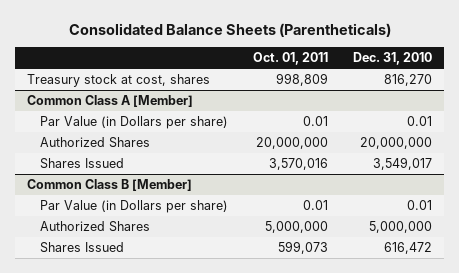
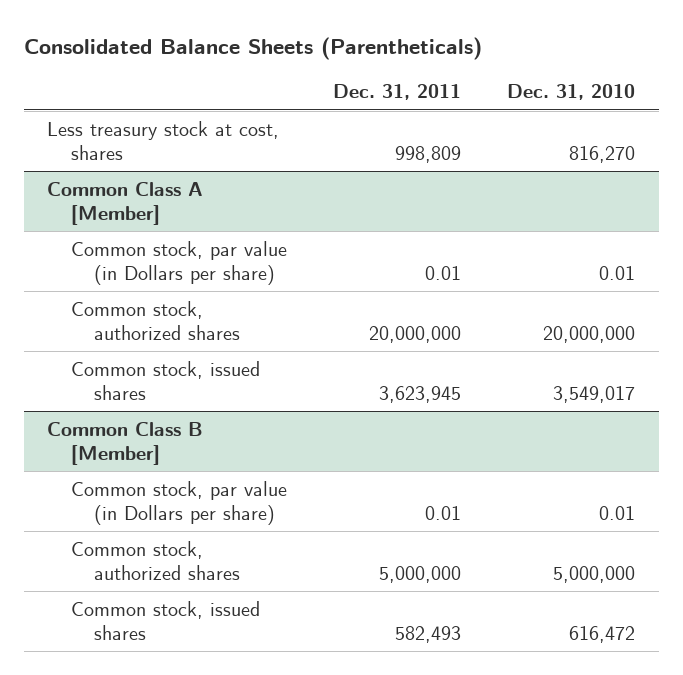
- | Oct. 01, 2011 | Dec. 31, 2010
+ | Dec. 31, 2011 | Dec. 31, 2010
- Treasury stock at cost, shares | 998,809 | 816,270
+ Less treasury stock at cost, shares | 998,809 | 816,270
@ Common Class A [Member]
- Par Value (in Dollars per share) | 0.01 | 0.01
- Authorized Shares | 20,000,000 | 20,000,000
- Shares Issued | 3,570,016 | 3,549,017
+ Common stock, par value (in Dollars per share) | 0.01 | 0.01
+ Common stock, authorized shares | 20,000,000 | 20,000,000
+ Common stock, issued shares | 3,623,945 | 3,549,017
@ Common Class B [Member]
- Par Value (in Dollars per share) | 0.01 | 0.01
- Authorized Shares | 5,000,000 | 5,000,000
- Shares Issued | 599,073 | 616,472
+ Common stock, par value (in Dollars per share) | 0.01 | 0.01
+ Common stock, authorized shares | 5,000,000 | 5,000,000
+ Common stock, issued shares | 582,493 | 616,472

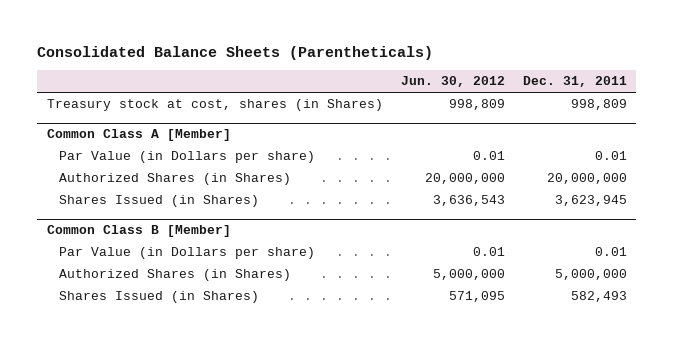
- | Dec. 31, 2011 | Dec. 31, 2010
+ | Jun. 30, 2012 | Dec. 31, 2011
- Less treasury stock at cost, shares | 998,809 | 816,270
+ Treasury stock at cost, shares (in Shares) | 998,809 | 998,809
@ Common Class A [Member]
- Common stock, par value (in Dollars per share) | 0.01 | 0.01
- Common stock, authorized shares | 20,000,000 | 20,000,000
- Common stock, issued shares | 3,623,945 | 3,549,017
+ Par Value (in Dollars per share) | 0.01 | 0.01
+ Authorized Shares (in Shares) | 20,000,000 | 20,000,000
+ Shares Issued (in Shares) | 3,636,543 | 3,623,945
@ Common Class B [Member]
- Common stock, par value (in Dollars per share) | 0.01 | 0.01
- Common stock, authorized shares | 5,000,000 | 5,000,000
- Common stock, issued shares | 582,493 | 616,472
+ Par Value (in Dollars per share) | 0.01 | 0.01
+ Authorized Shares (in Shares) | 5,000,000 | 5,000,000
+ Shares Issued (in Shares) | 571,095 | 582,493

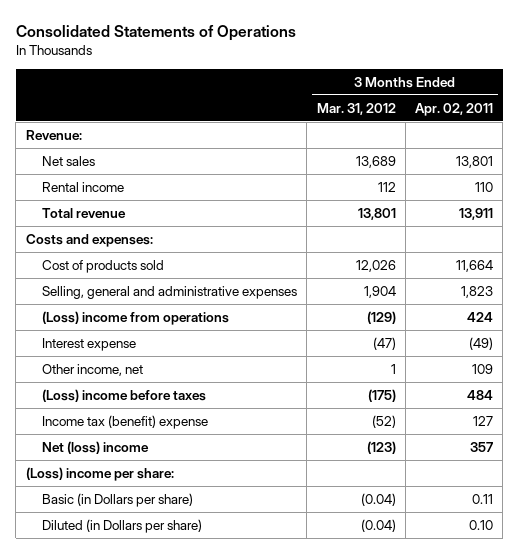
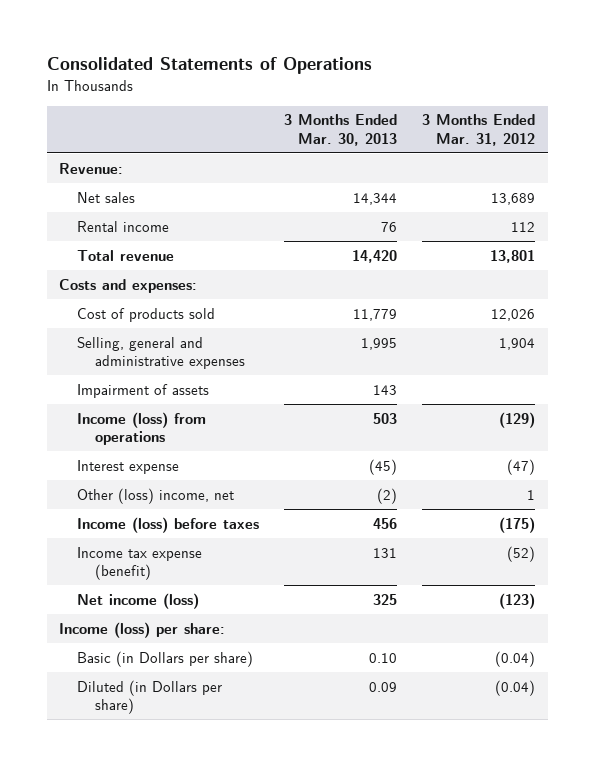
- | 3 Months Ended Mar. 31, 2012 | 3 Months Ended Apr. 02, 2011
+ | 3 Months Ended Mar. 30, 2013 | 3 Months Ended Mar. 31, 2012
- (Loss) income from operations | (129) | 424
+ Impairment of assets | 143 |
+ Income (loss) from operations | 503 | (129)
- Other income, net | 1 | 109
- (Loss) income before taxes | (175) | 484
- Income tax (benefit) expense | (52) | 127
- Net (loss) income | (123) | 357
- (Loss) income per share:
+ Other (loss) income, net | (2) | 1
+ Income (loss) before taxes | 456 | (175)
+ Income tax expense (benefit) | 131 | (52)
+ Net income (loss) | 325 | (123)
+ Income (loss) per share:

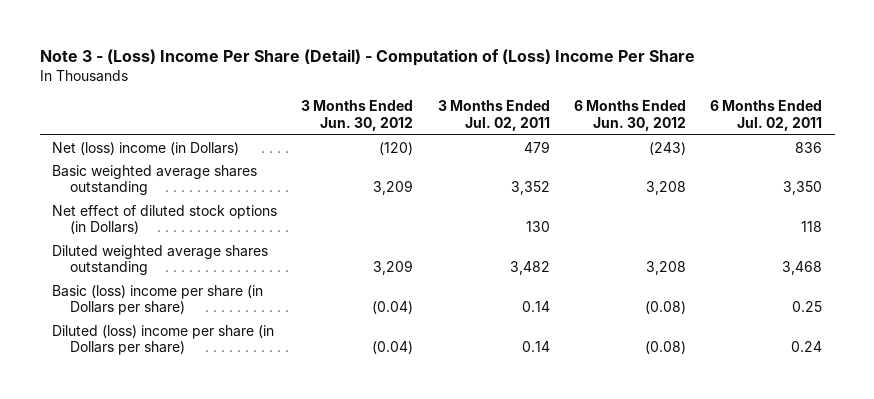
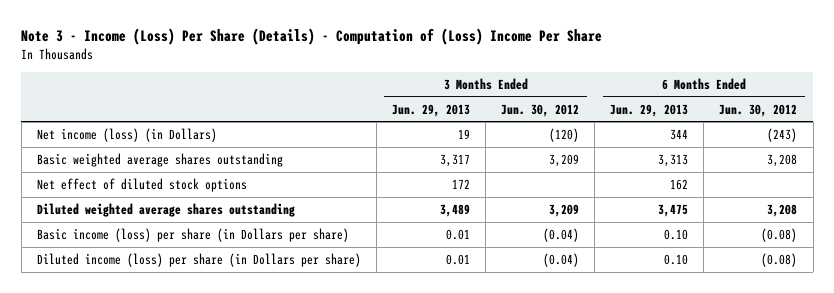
- Note 3 - (Loss) Income Per Share (Detail) - Computation of (Loss) Income Per Share
+ Note 3 - Income (Loss) Per Share (Details) - Computation of (Loss) Income Per Share
- | 3 Months Ended Jun. 30, 2012 | 3 Months Ended Jul. 02, 2011 | 6 Months Ended Jun. 30, 2012 | 6 Months Ended Jul. 02, 2011
+ | 3 Months Ended Jun. 29, 2013 | 3 Months Ended Jun. 30, 2012 | 6 Months Ended Jun. 29, 2013 | 6 Months Ended Jun. 30, 2012
- Net (loss) income (in Dollars) | (120) | 479 | (243) | 836
+ Net income (loss) (in Dollars) | 19 | (120) | 344 | (243)
- Net effect of diluted stock options (in Dollars) | | 130 | | 118
+ Net effect of diluted stock options | 172 | | 162 |
- Basic (loss) income per share (in Dollars per share) | (0.04) | 0.14 | (0.08) | 0.25
- Diluted (loss) income per share (in Dollars per share) | (0.04) | 0.14 | (0.08) | 0.24
+ Basic income (loss) per share (in Dollars per share) | 0.01 | (0.04) | 0.10 | (0.08)
+ Diluted income (loss) per share (in Dollars per share) | 0.01 | (0.04) | 0.10 | (0.08)

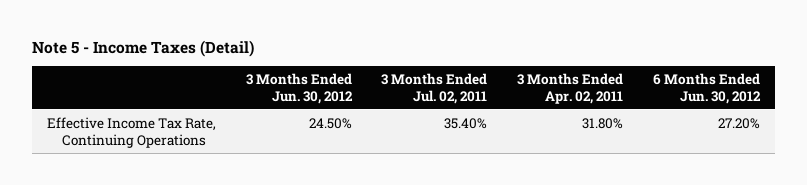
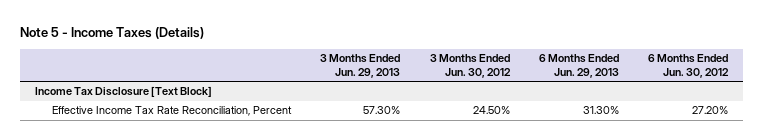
- Note 5 - Income Taxes (Detail)
+ Note 5 - Income Taxes (Details)
- | 3 Months Ended Jun. 30, 2012 | 3 Months Ended Jul. 02, 2011 | 3 Months Ended Apr. 02, 2011 | 6 Months Ended Jun. 30, 2012
+ | 3 Months Ended Jun. 29, 2013 | 3 Months Ended Jun. 30, 2012 | 6 Months Ended Jun. 29, 2013 | 6 Months Ended Jun. 30, 2012
- Effective Income Tax Rate, Continuing Operations | 24.50% | 35.40% | 31.80% | 27.20%
+ Income Tax Disclosure [Text Block]
+ Effective Income Tax Rate Reconciliation, Percent | 57.30% | 24.50% | 31.30% | 27.20%

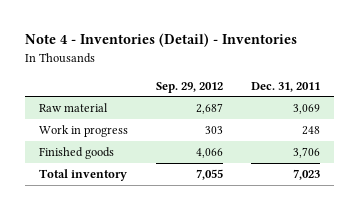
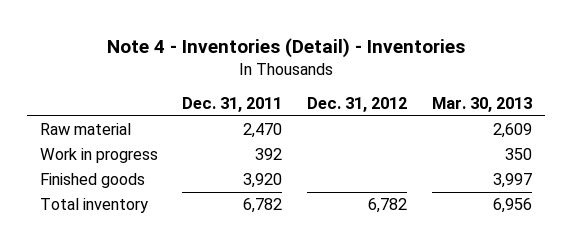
- | Sep. 29, 2012 | Dec. 31, 2011
+ | Dec. 31, 2011 | Dec. 31, 2012 | Mar. 30, 2013
- Raw material | 2,687 | 3,069
- Work in progress | 303 | 248
- Finished goods | 4,066 | 3,706
- Total inventory | 7,055 | 7,023
+ Raw material | 2,470 | | 2,609
+ Work in progress | 392 | | 350
+ Finished goods | 3,920 | | 3,997
+ Total inventory | 6,782 | 6,782 | 6,956

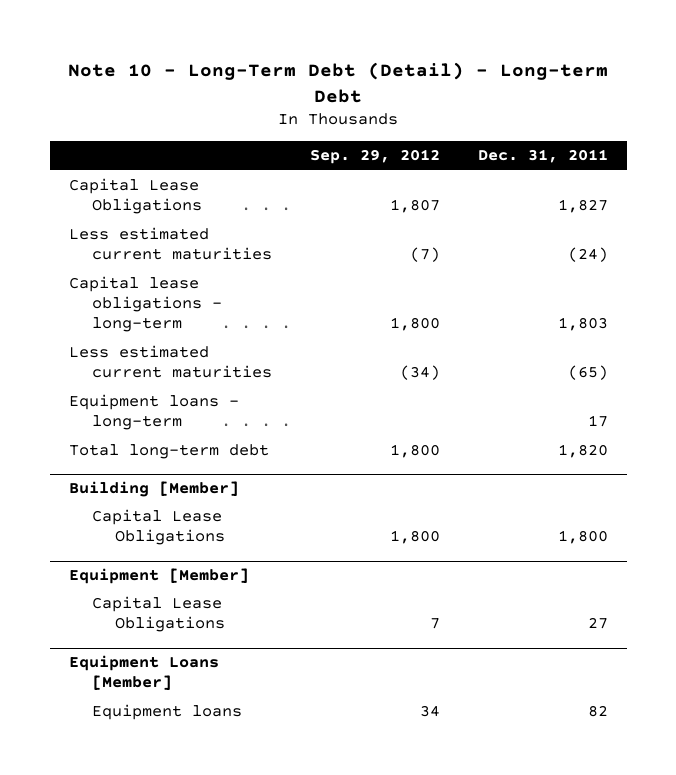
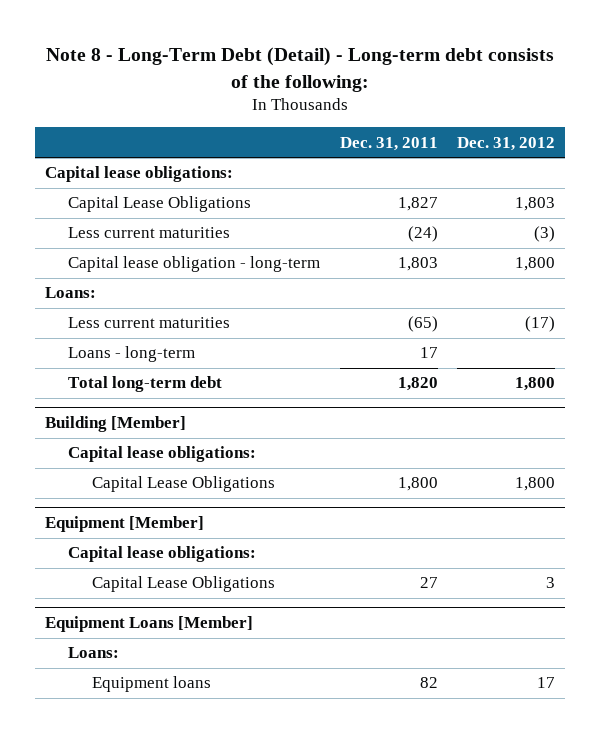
- Note 10 - Long-Term Debt (Detail) - Long-term Debt
+ Note 8 - Long-Term Debt (Detail) - Long-term debt consists of the following:
- | Sep. 29, 2012 | Dec. 31, 2011
+ | Dec. 31, 2011 | Dec. 31, 2012
+ Capital lease obligations:
- Less estimated current maturities | (7) | (24)
- Capital lease obligations - long-term | 1,800 | 1,803
- Less estimated current maturities | (34) | (65)
- Equipment loans - long-term | | 17
+ Less current maturities | (24) | (3)
+ Capital lease obligation - long-term | 1,803 | 1,800
+ Loans:
+ Less current maturities | (65) | (17)
+ Loans - long-term | 17 |
@ Building [Member]
+ Capital lease obligations:
@ Equipment [Member]
+ Capital lease obligations:
@ Equipment Loans [Member]
+ Loans:

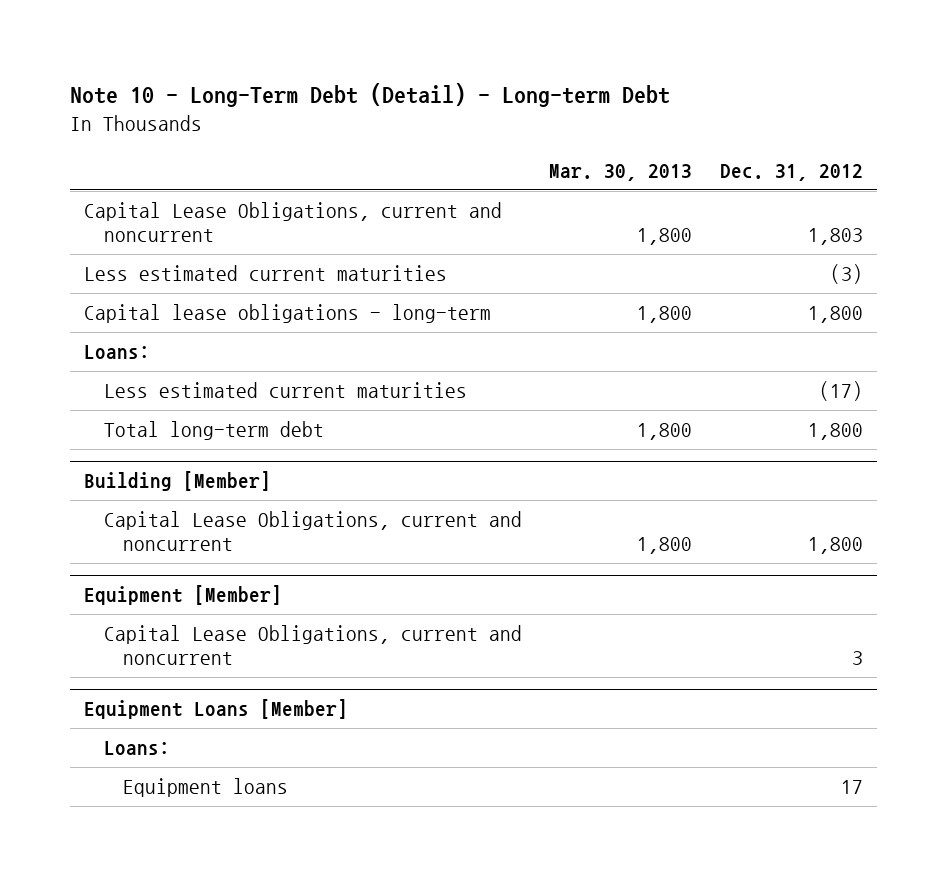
- Note 8 - Long-Term Debt (Detail) - Long-term debt consists of the following:
+ Note 10 - Long-Term Debt (Detail) - Long-term Debt
- | Dec. 31, 2011 | Dec. 31, 2012
+ | Mar. 30, 2013 | Dec. 31, 2012
- Capital lease obligations:
- Capital Lease Obligations | 1,827 | 1,803
- Less current maturities | (24) | (3)
- Capital lease obligation - long-term | 1,803 | 1,800
+ Capital Lease Obligations, current and noncurrent | 1,800 | 1,803
+ Less estimated current maturities | | (3)
+ Capital lease obligations - long-term | 1,800 | 1,800
- Less current maturities | (65) | (17)
- Loans - long-term | 17 |
+ Less estimated current maturities | | (17)
@ Building [Member]
- Capital lease obligations:
- Capital Lease Obligations | 1,800 | 1,800
+ Capital Lease Obligations, current and noncurrent | 1,800 | 1,800
@ Equipment [Member]
- Capital lease obligations:
- Capital Lease Obligations | 27 | 3
+ Capital Lease Obligations, current and noncurrent | | 3

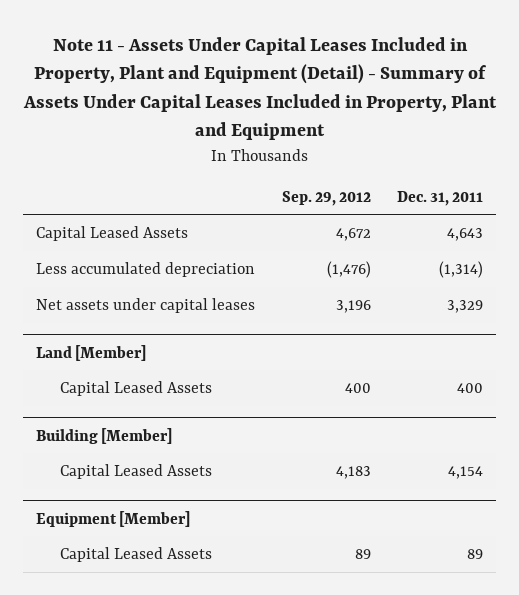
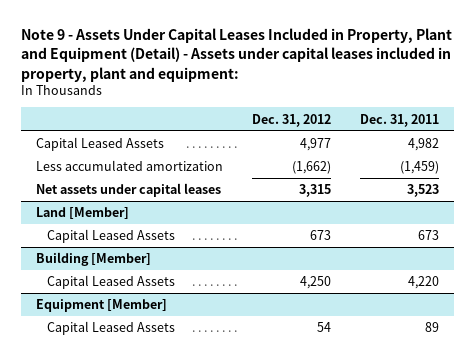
- Note 11 - Assets Under Capital Leases Included in Property, Plant and Equipment (Detail) - Summary of Assets Under Capital Leases Included in Property, Plant and Equipment
+ Note 9 - Assets Under Capital Leases Included in Property, Plant and Equipment (Detail) - Assets under capital leases included in property, plant and equipment:
- | Sep. 29, 2012 | Dec. 31, 2011
+ | Dec. 31, 2012 | Dec. 31, 2011
- Capital Leased Assets | 4,672 | 4,643
- Less accumulated depreciation | (1,476) | (1,314)
- Net assets under capital leases | 3,196 | 3,329
+ Capital Leased Assets | 4,977 | 4,982
+ Less accumulated amortization | (1,662) | (1,459)
+ Net assets under capital leases | 3,315 | 3,523
@ Land [Member]
- Capital Leased Assets | 400 | 400
+ Capital Leased Assets | 673 | 673
@ Building [Member]
- Capital Leased Assets | 4,183 | 4,154
+ Capital Leased Assets | 4,250 | 4,220

